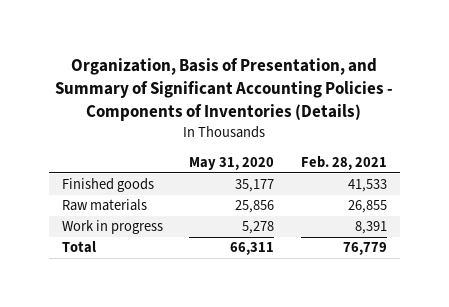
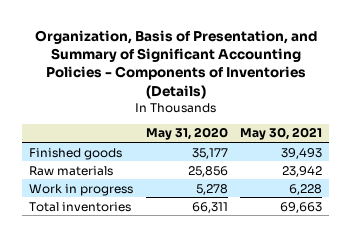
- | May 31, 2020 | Feb. 28, 2021
+ | May 31, 2020 | May 30, 2021
- Total | 66,311 | 76,779
+ Total inventories | 66,311 | 69,663

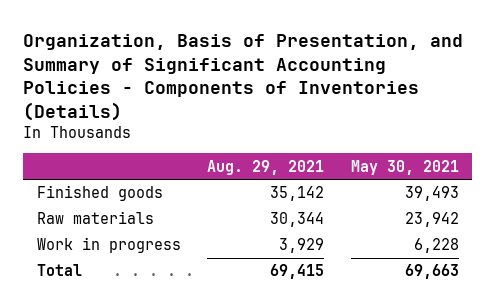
- | May 31, 2020 | May 30, 2021
+ | Aug. 29, 2021 | May 30, 2021
- Total inventories | 66,311 | 69,663
+ Total | 69,415 | 69,663

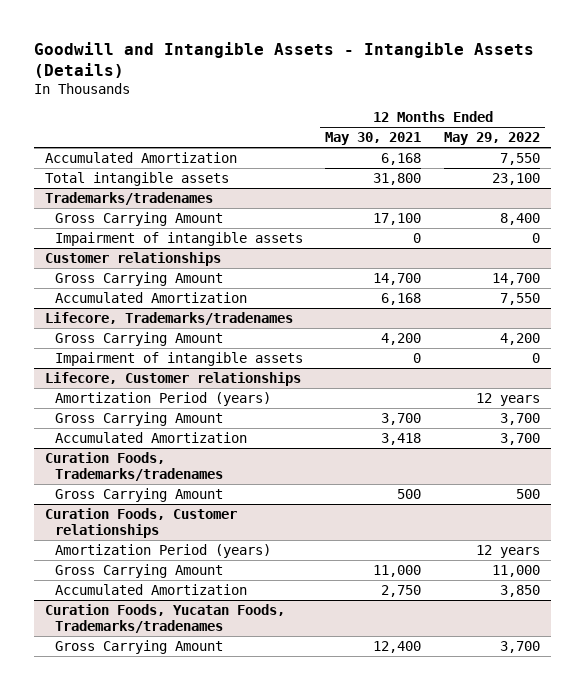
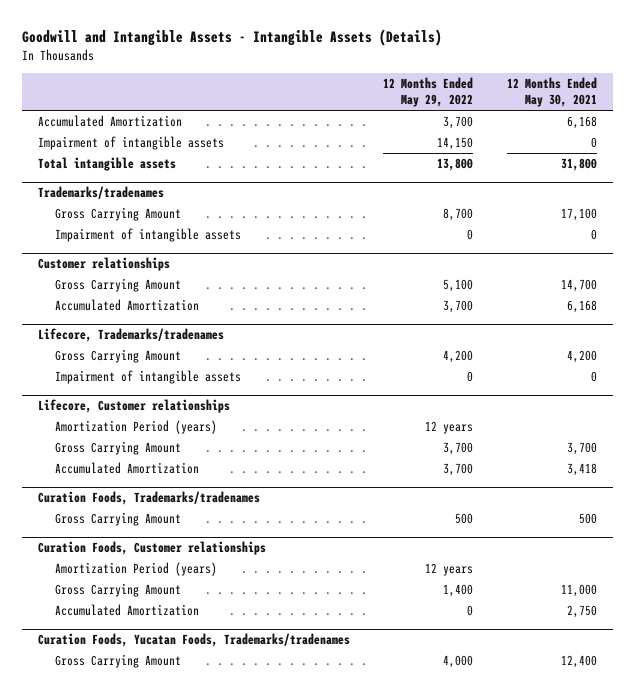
- | 12 Months Ended May 30, 2021 | 12 Months Ended May 29, 2022
+ | 12 Months Ended May 29, 2022 | 12 Months Ended May 30, 2021
- Accumulated Amortization | 6,168 | 7,550
- Total intangible assets | 31,800 | 23,100
+ Accumulated Amortization | 3,700 | 6,168
+ Impairment of intangible assets | 14,150 | 0
+ Total intangible assets | 13,800 | 31,800
@ Trademarks/tradenames
- Gross Carrying Amount | 17,100 | 8,400
+ Gross Carrying Amount | 8,700 | 17,100
@ Customer relationships
- Gross Carrying Amount | 14,700 | 14,700
- Accumulated Amortization | 6,168 | 7,550
+ Gross Carrying Amount | 5,100 | 14,700
+ Accumulated Amortization | 3,700 | 6,168
@ Curation Foods, Customer relationships
- Gross Carrying Amount | 11,000 | 11,000
- Accumulated Amortization | 2,750 | 3,850
+ Gross Carrying Amount | 1,400 | 11,000
+ Accumulated Amortization | 0 | 2,750
@ Curation Foods, Yucatan Foods, Trademarks/tradenames
- Gross Carrying Amount | 12,400 | 3,700
+ Gross Carrying Amount | 4,000 | 12,400

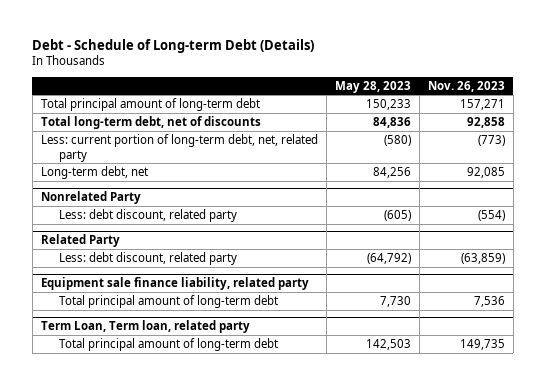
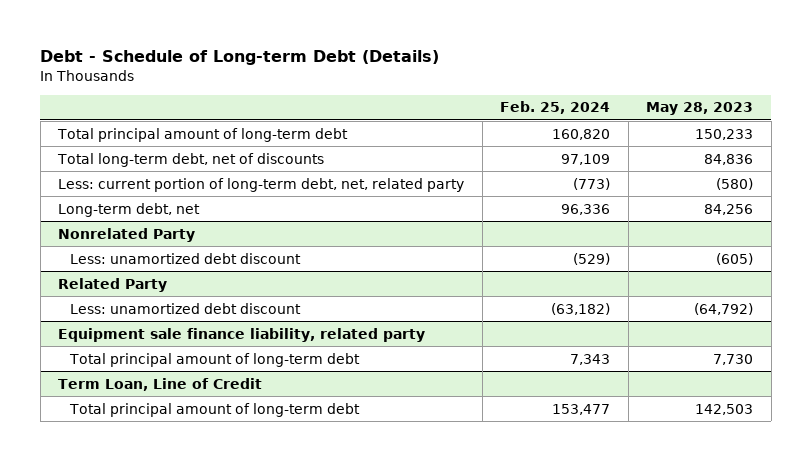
- | May 28, 2023 | Nov. 26, 2023
+ | Feb. 25, 2024 | May 28, 2023
@ Nonrelated Party
- Less: debt discount, related party | (605) | (554)
+ Less: unamortized debt discount | (529) | (605)
@ Related Party
- Less: debt discount, related party | (64,792) | (63,859)
+ Less: unamortized debt discount | (63,182) | (64,792)
- Term Loan, Term loan, related party
+ Term Loan, Line of Credit

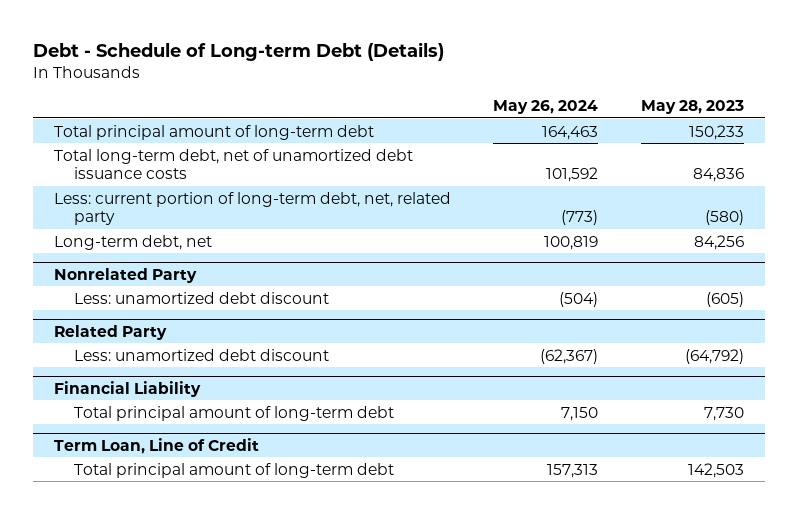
- | Feb. 25, 2024 | May 28, 2023
+ | May 26, 2024 | May 28, 2023
- Total long-term debt, net of discounts | 97,109 | 84,836
+ Total long-term debt, net of unamortized debt issuance costs | 101,592 | 84,836
- Equipment sale finance liability, related party
+ Financial Liability

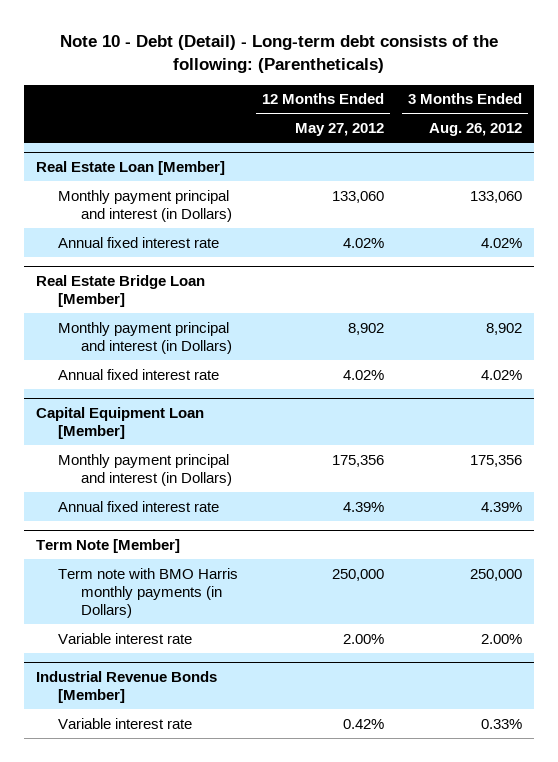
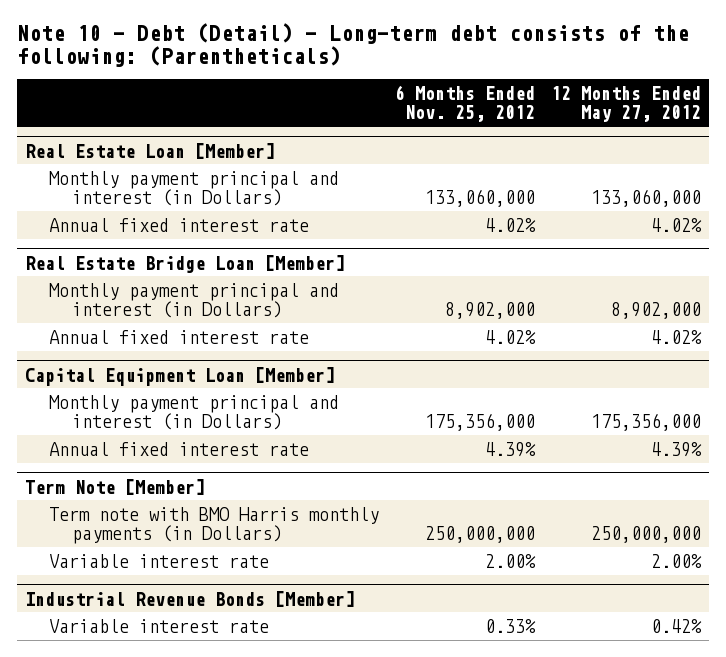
- | 12 Months Ended May 27, 2012 | 3 Months Ended Aug. 26, 2012
+ | 6 Months Ended Nov. 25, 2012 | 12 Months Ended May 27, 2012
@ Real Estate Loan [Member]
- Monthly payment principal and interest (in Dollars) | 133,060 | 133,060
+ Monthly payment principal and interest (in Dollars) | 133,060,000 | 133,060,000
@ Real Estate Bridge Loan [Member]
- Monthly payment principal and interest (in Dollars) | 8,902 | 8,902
+ Monthly payment principal and interest (in Dollars) | 8,902,000 | 8,902,000
@ Capital Equipment Loan [Member]
- Monthly payment principal and interest (in Dollars) | 175,356 | 175,356
+ Monthly payment principal and interest (in Dollars) | 175,356,000 | 175,356,000
@ Term Note [Member]
- Term note with BMO Harris monthly payments (in Dollars) | 250,000 | 250,000
+ Term note with BMO Harris monthly payments (in Dollars) | 250,000,000 | 250,000,000

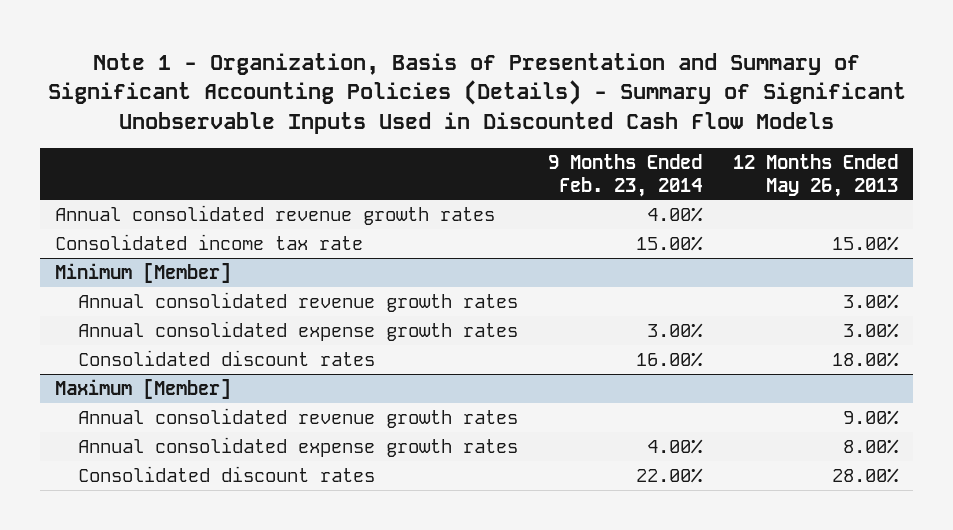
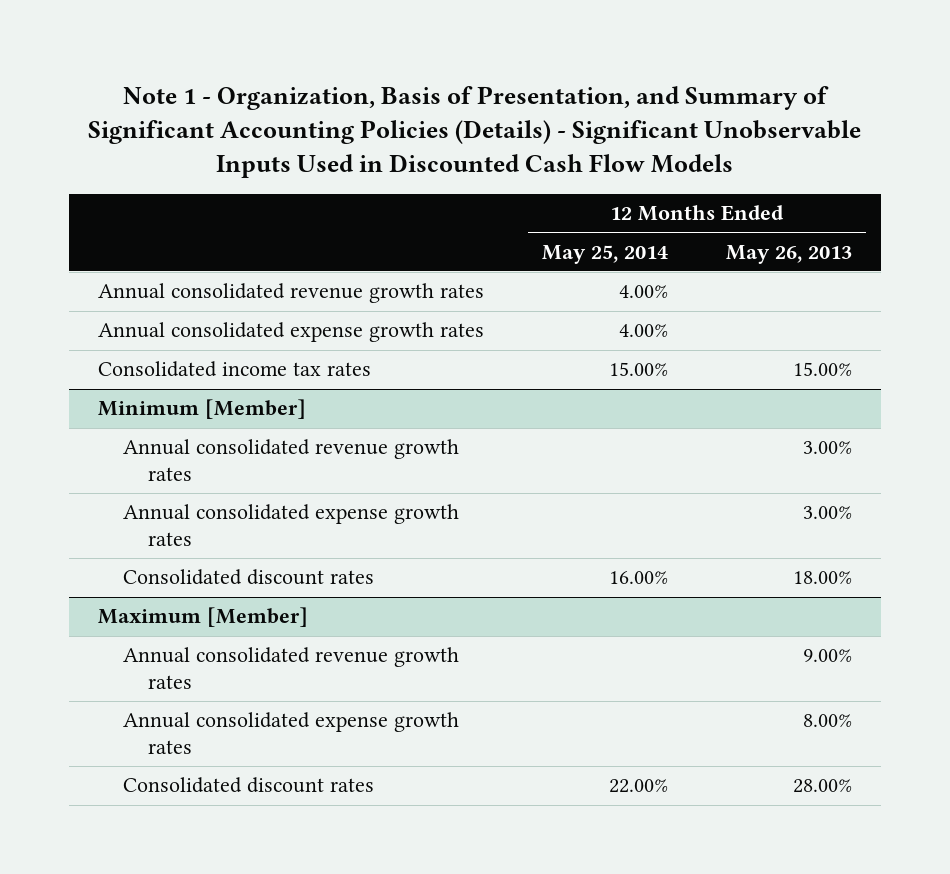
- Note 1 - Organization, Basis of Presentation and Summary of Significant Accounting Policies (Details) - Summary of Significant Unobservable Inputs Used in Discounted Cash Flow Models
+ Note 1 - Organization, Basis of Presentation, and Summary of Significant Accounting Policies (Details) - Significant Unobservable Inputs Used in Discounted Cash Flow Models
- | 9 Months Ended Feb. 23, 2014 | 12 Months Ended May 26, 2013
+ | 12 Months Ended May 25, 2014 | 12 Months Ended May 26, 2013
- Consolidated income tax rate | 15.00% | 15.00%
+ Annual consolidated expense growth rates | 4.00% |
+ Consolidated income tax rates | 15.00% | 15.00%

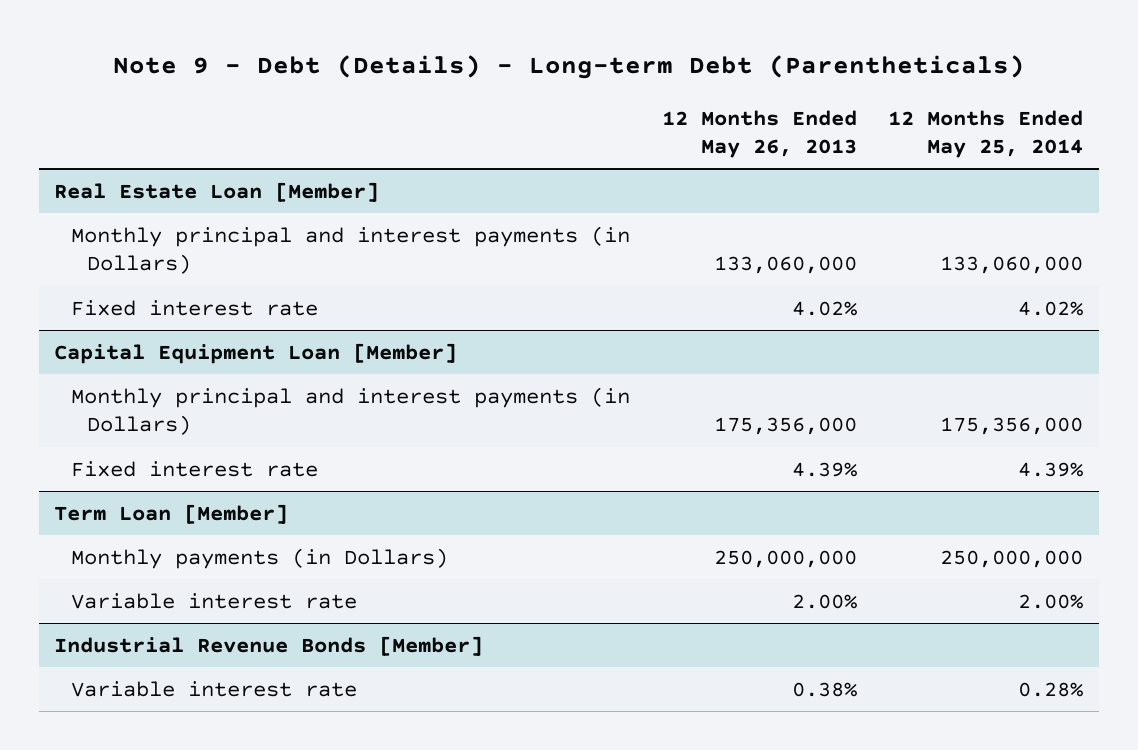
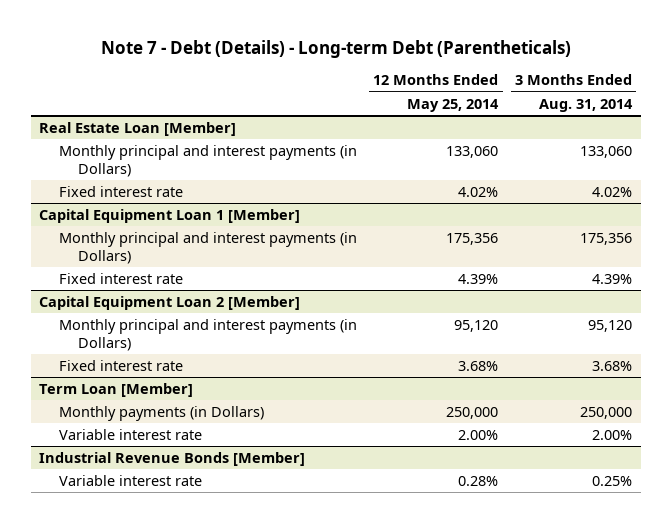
- Note 9 - Debt (Details) - Long-term Debt (Parentheticals)
+ Note 7 - Debt (Details) - Long-term Debt (Parentheticals)
- | 12 Months Ended May 26, 2013 | 12 Months Ended May 25, 2014
+ | 12 Months Ended May 25, 2014 | 3 Months Ended Aug. 31, 2014
@ Real Estate Loan [Member]
- Monthly principal and interest payments (in Dollars) | 133,060,000 | 133,060,000
+ Monthly principal and interest payments (in Dollars) | 133,060 | 133,060
- Capital Equipment Loan [Member]
- Monthly principal and interest payments (in Dollars) | 175,356,000 | 175,356,000
+ Capital Equipment Loan 1 [Member]
+ Monthly principal and interest payments (in Dollars) | 175,356 | 175,356
+ Capital Equipment Loan 2 [Member]
+ Monthly principal and interest payments (in Dollars) | 95,120 | 95,120
+ Fixed interest rate | 3.68% | 3.68%
@ Term Loan [Member]
- Monthly payments (in Dollars) | 250,000,000 | 250,000,000
+ Monthly payments (in Dollars) | 250,000 | 250,000

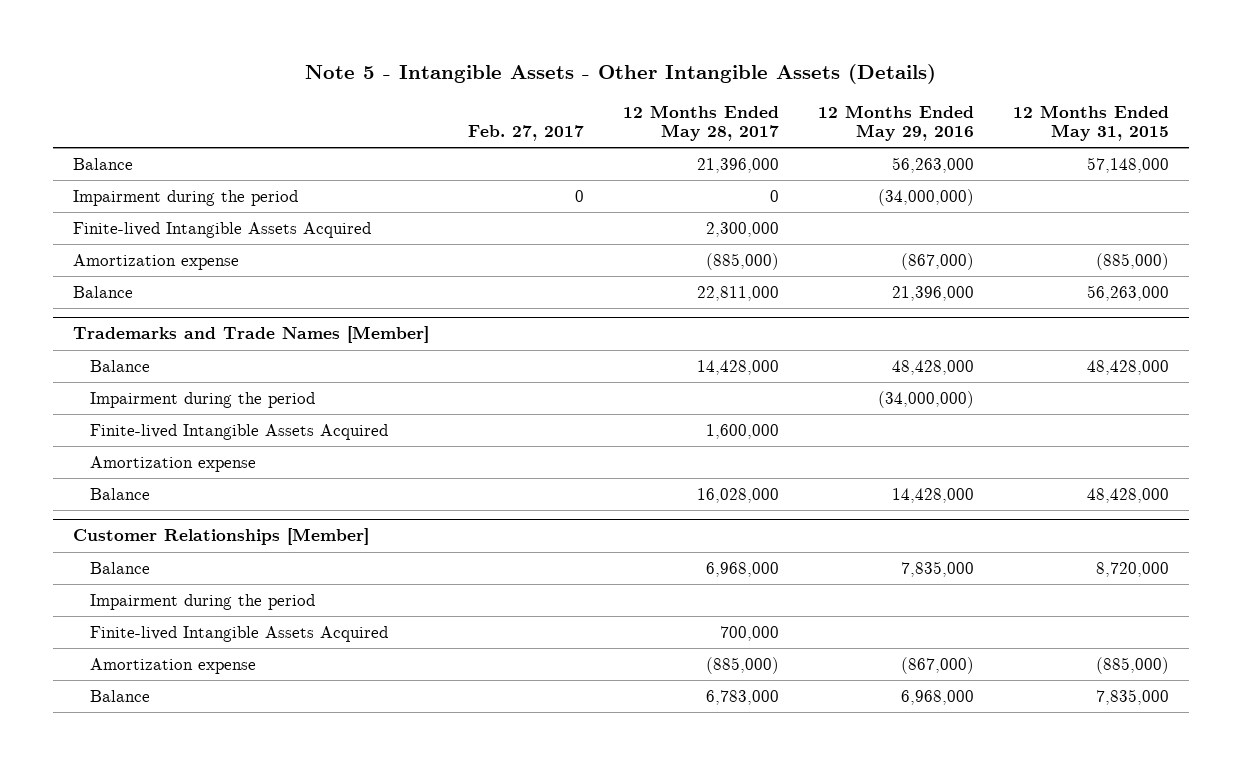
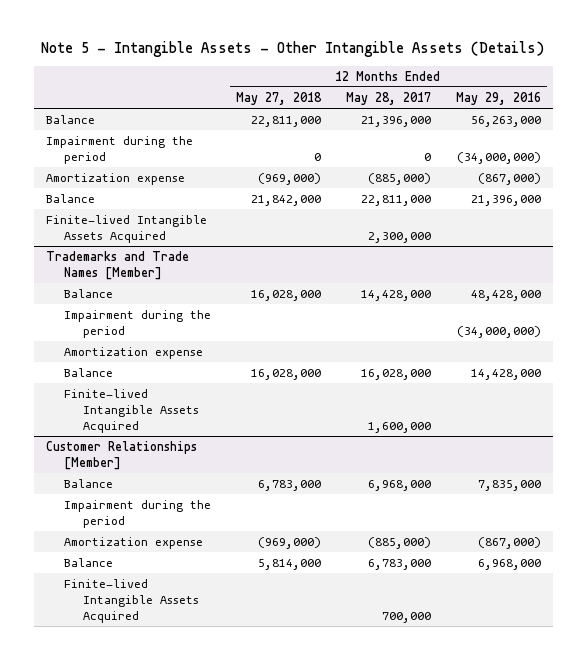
- | Feb. 27, 2017 | 12 Months Ended May 28, 2017 | 12 Months Ended May 29, 2016 | 12 Months Ended May 31, 2015
+ | 12 Months Ended May 27, 2018 | 12 Months Ended May 28, 2017 | 12 Months Ended May 29, 2016
moved down: Finite-lived Intangible Assets Acquired | | 2,300,000 |
@ Trademarks and Trade Names [Member]
moved down: Finite-lived Intangible Assets Acquired | | 1,600,000 |
@ Customer Relationships [Member]
moved down: Finite-lived Intangible Assets Acquired | | 700,000 |

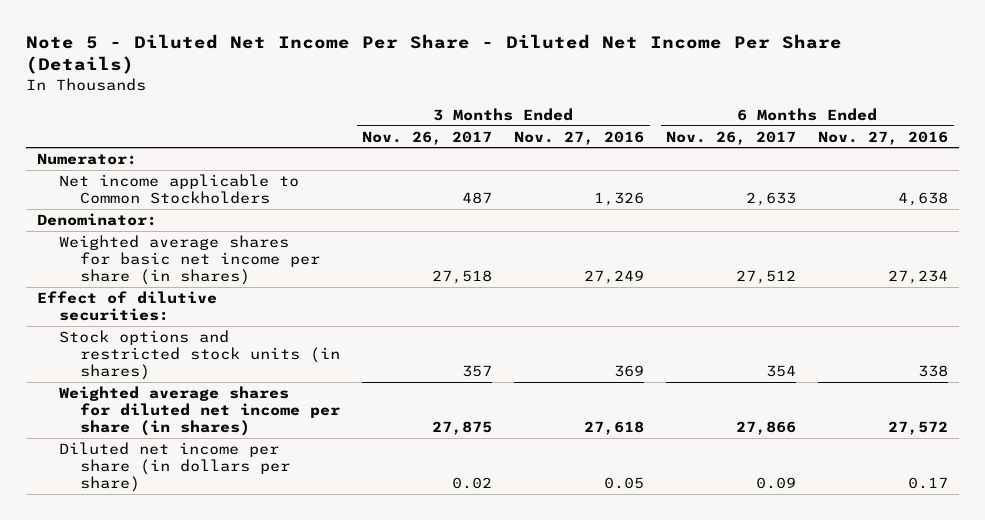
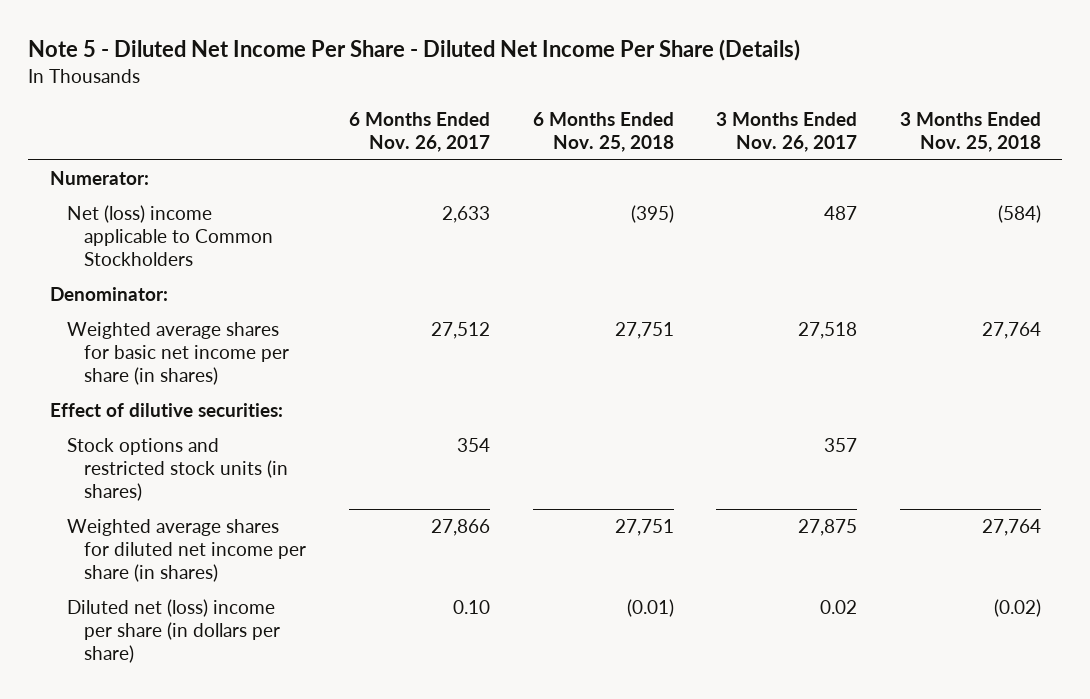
- | 3 Months Ended Nov. 26, 2017 | 3 Months Ended Nov. 27, 2016 | 6 Months Ended Nov. 26, 2017 | 6 Months Ended Nov. 27, 2016
+ | 6 Months Ended Nov. 26, 2017 | 6 Months Ended Nov. 25, 2018 | 3 Months Ended Nov. 26, 2017 | 3 Months Ended Nov. 25, 2018
- Net income applicable to Common Stockholders | 487 | 1,326 | 2,633 | 4,638
+ Net (loss) income applicable to Common Stockholders | 2,633 | (395) | 487 | (584)
- Diluted net income per share (in dollars per share) | 0.02 | 0.05 | 0.09 | 0.17
+ Diluted net (loss) income per share (in dollars per share) | 0.10 | (0.01) | 0.02 | (0.02)

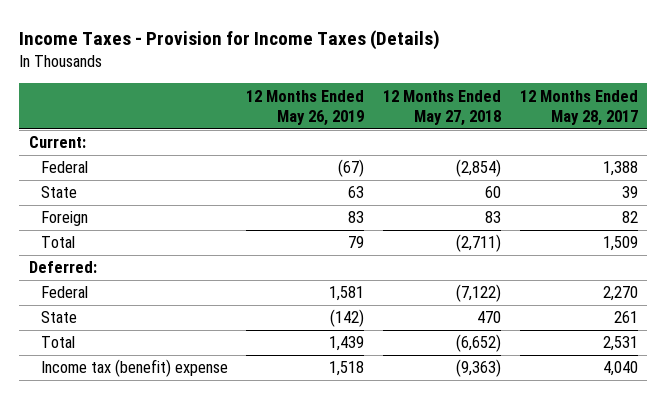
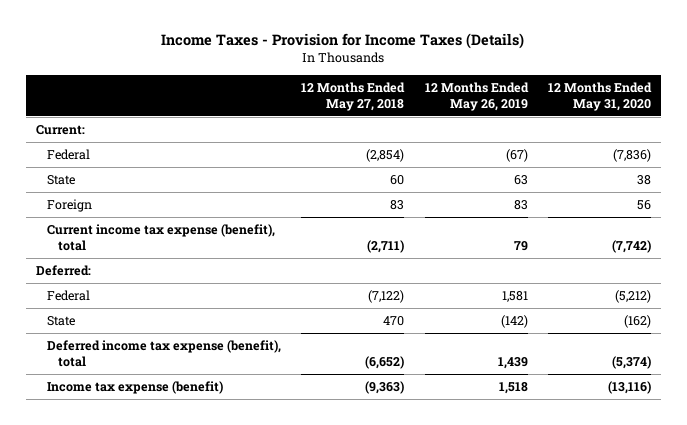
- | 12 Months Ended May 26, 2019 | 12 Months Ended May 27, 2018 | 12 Months Ended May 28, 2017
+ | 12 Months Ended May 27, 2018 | 12 Months Ended May 26, 2019 | 12 Months Ended May 31, 2020
- Total | 79 | (2,711) | 1,509
+ Current income tax expense (benefit), total | (2,711) | 79 | (7,742)
- Total | 1,439 | (6,652) | 2,531
- Income tax (benefit) expense | 1,518 | (9,363) | 4,040
+ Deferred income tax expense (benefit), total | (6,652) | 1,439 | (5,374)
+ Income tax expense (benefit) | (9,363) | 1,518 | (13,116)

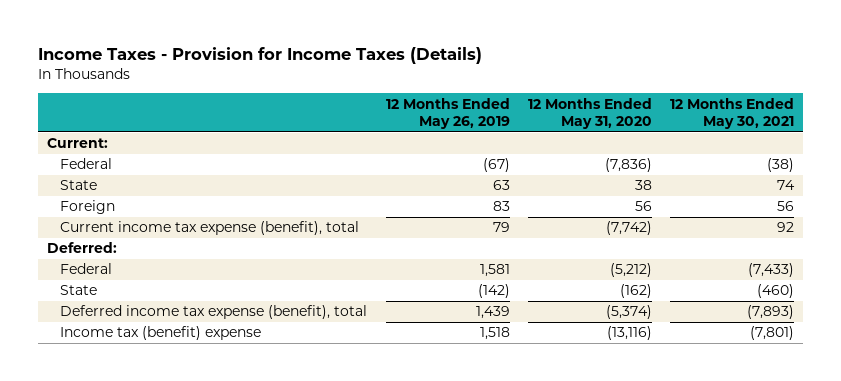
- | 12 Months Ended May 27, 2018 | 12 Months Ended May 26, 2019 | 12 Months Ended May 31, 2020
+ | 12 Months Ended May 26, 2019 | 12 Months Ended May 31, 2020 | 12 Months Ended May 30, 2021
- Income tax expense (benefit) | (9,363) | 1,518 | (13,116)
+ Income tax (benefit) expense | 1,518 | (13,116) | (7,801)

